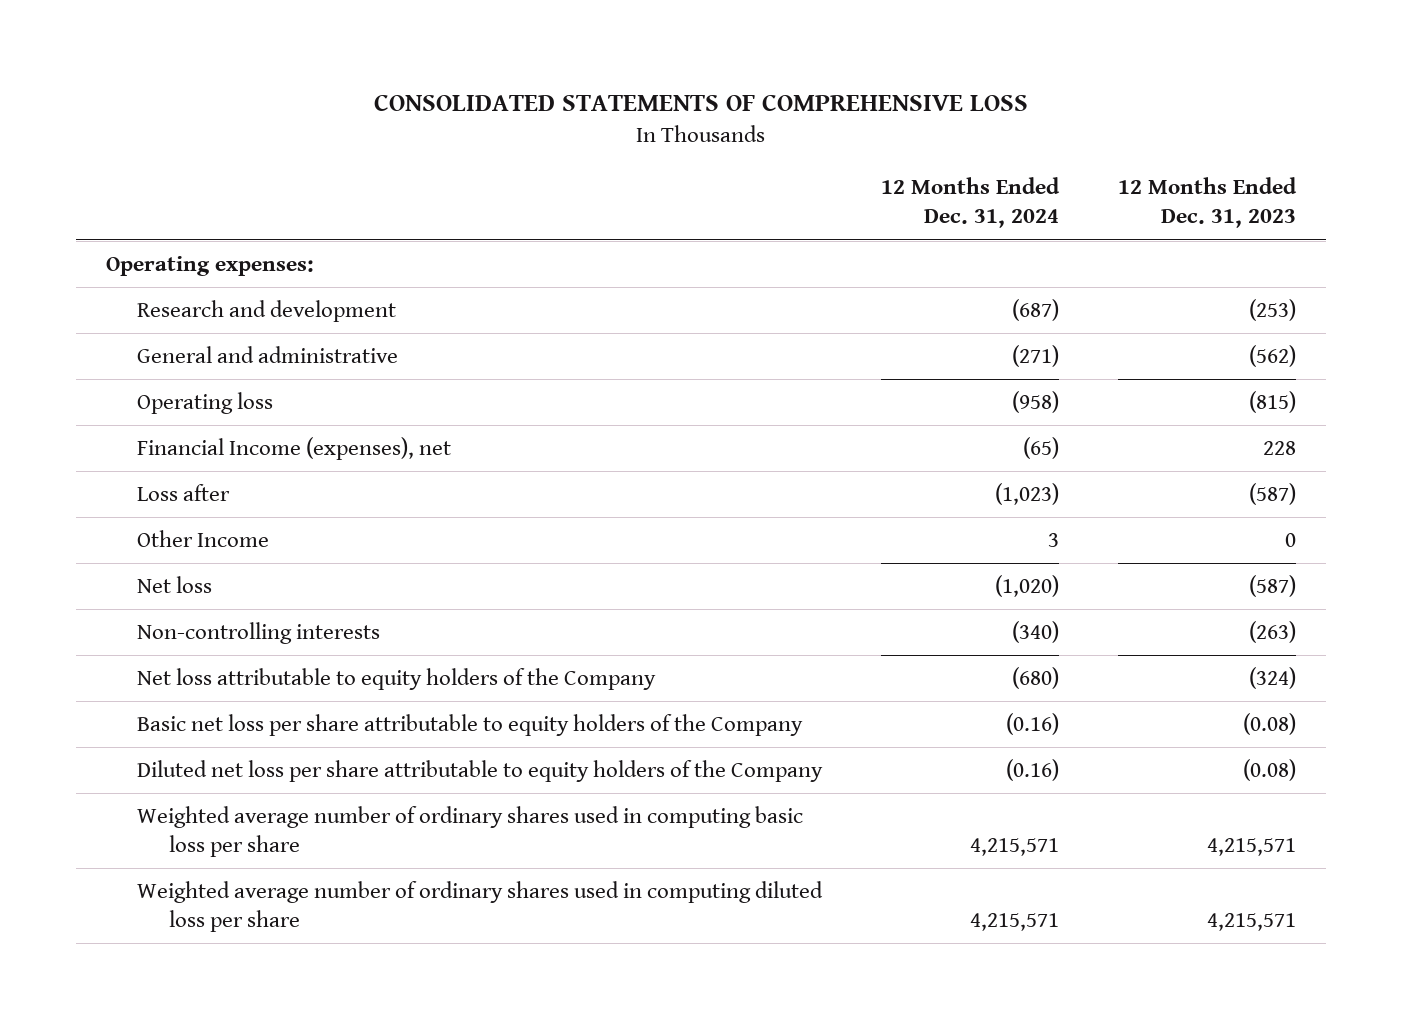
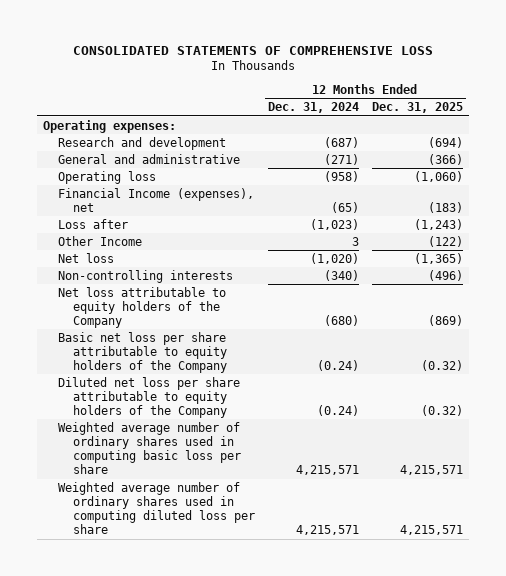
- | 12 Months Ended Dec. 31, 2024 | 12 Months Ended Dec. 31, 2023
+ | 12 Months Ended Dec. 31, 2024 | 12 Months Ended Dec. 31, 2025
- Basic net loss per share attributable to equity holders of the Company | (0.16) | (0.08)
- Diluted net loss per share attributable to equity holders of the Company | (0.16) | (0.08)
+ Basic net loss per share attributable to equity holders of the Company | (0.24) | (0.32)
+ Diluted net loss per share attributable to equity holders of the Company | (0.24) | (0.32)

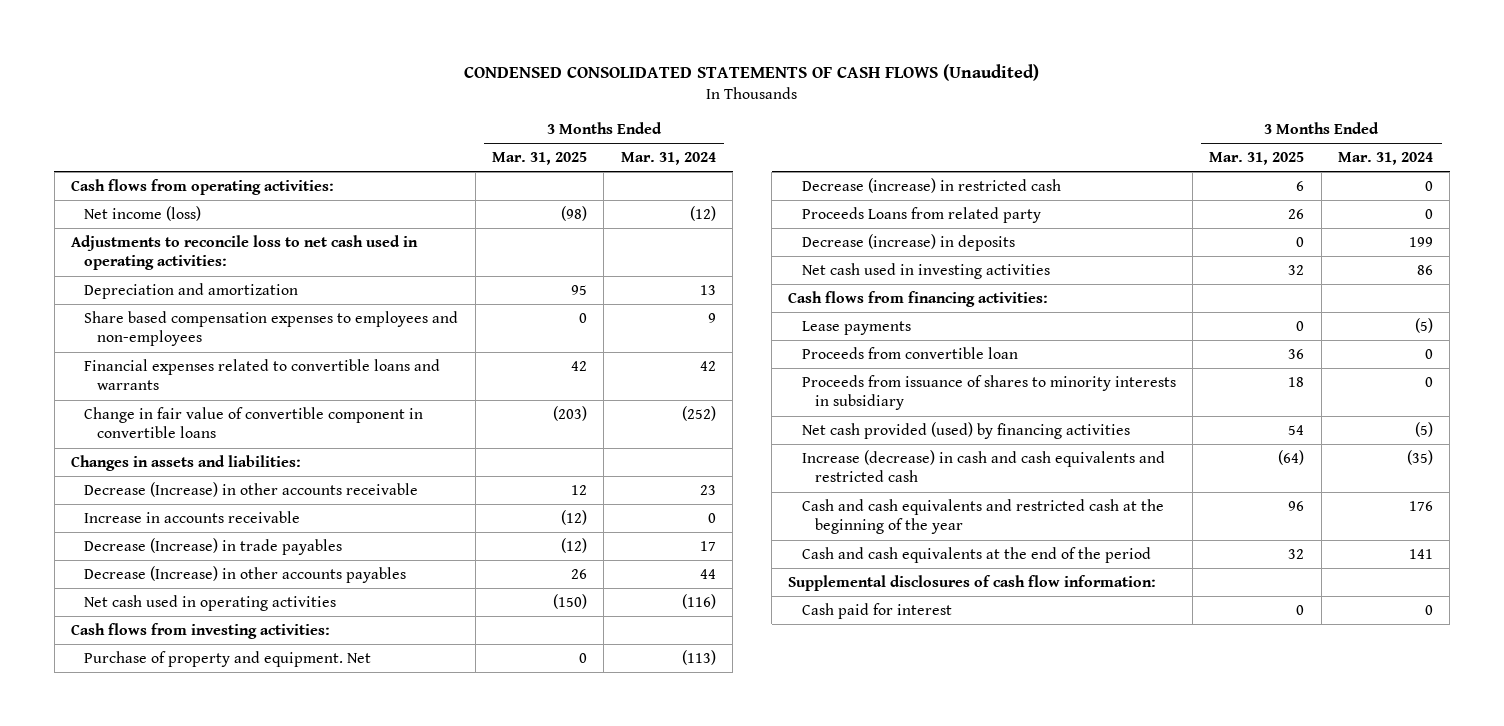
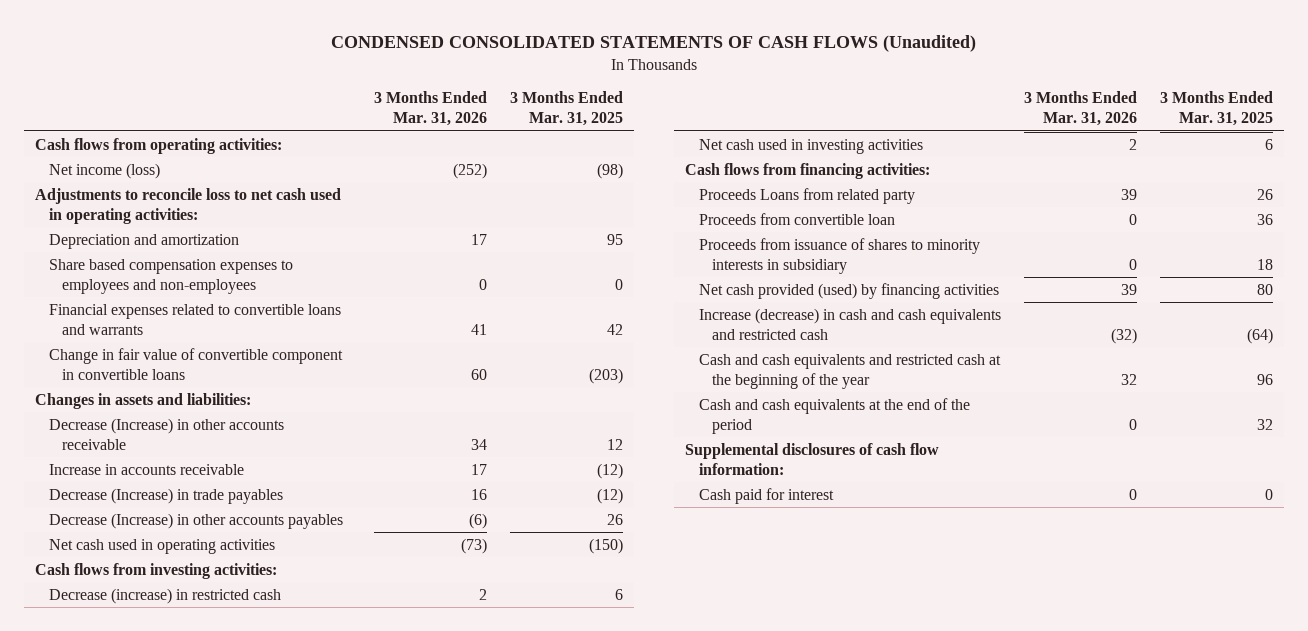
- | 3 Months Ended Mar. 31, 2025 | 3 Months Ended Mar. 31, 2024
+ | 3 Months Ended Mar. 31, 2026 | 3 Months Ended Mar. 31, 2025
- Purchase of property and equipment. Net | 0 | (113)
- Decrease (increase) in deposits | 0 | 199
- Net cash used in investing activities | 32 | 86
+ Net cash used in investing activities | 2 | 6
- Lease payments | 0 | (5)
moved down: Proceeds Loans from related party | 39 | 26
- Net cash provided (used) by financing activities | 54 | (5)
+ Net cash provided (used) by financing activities | 39 | 80

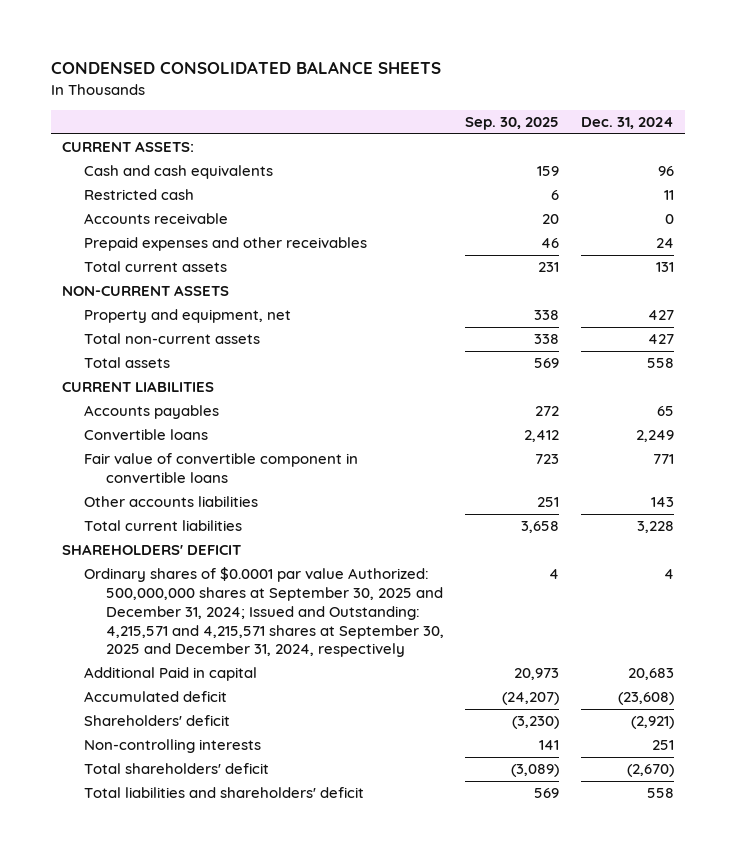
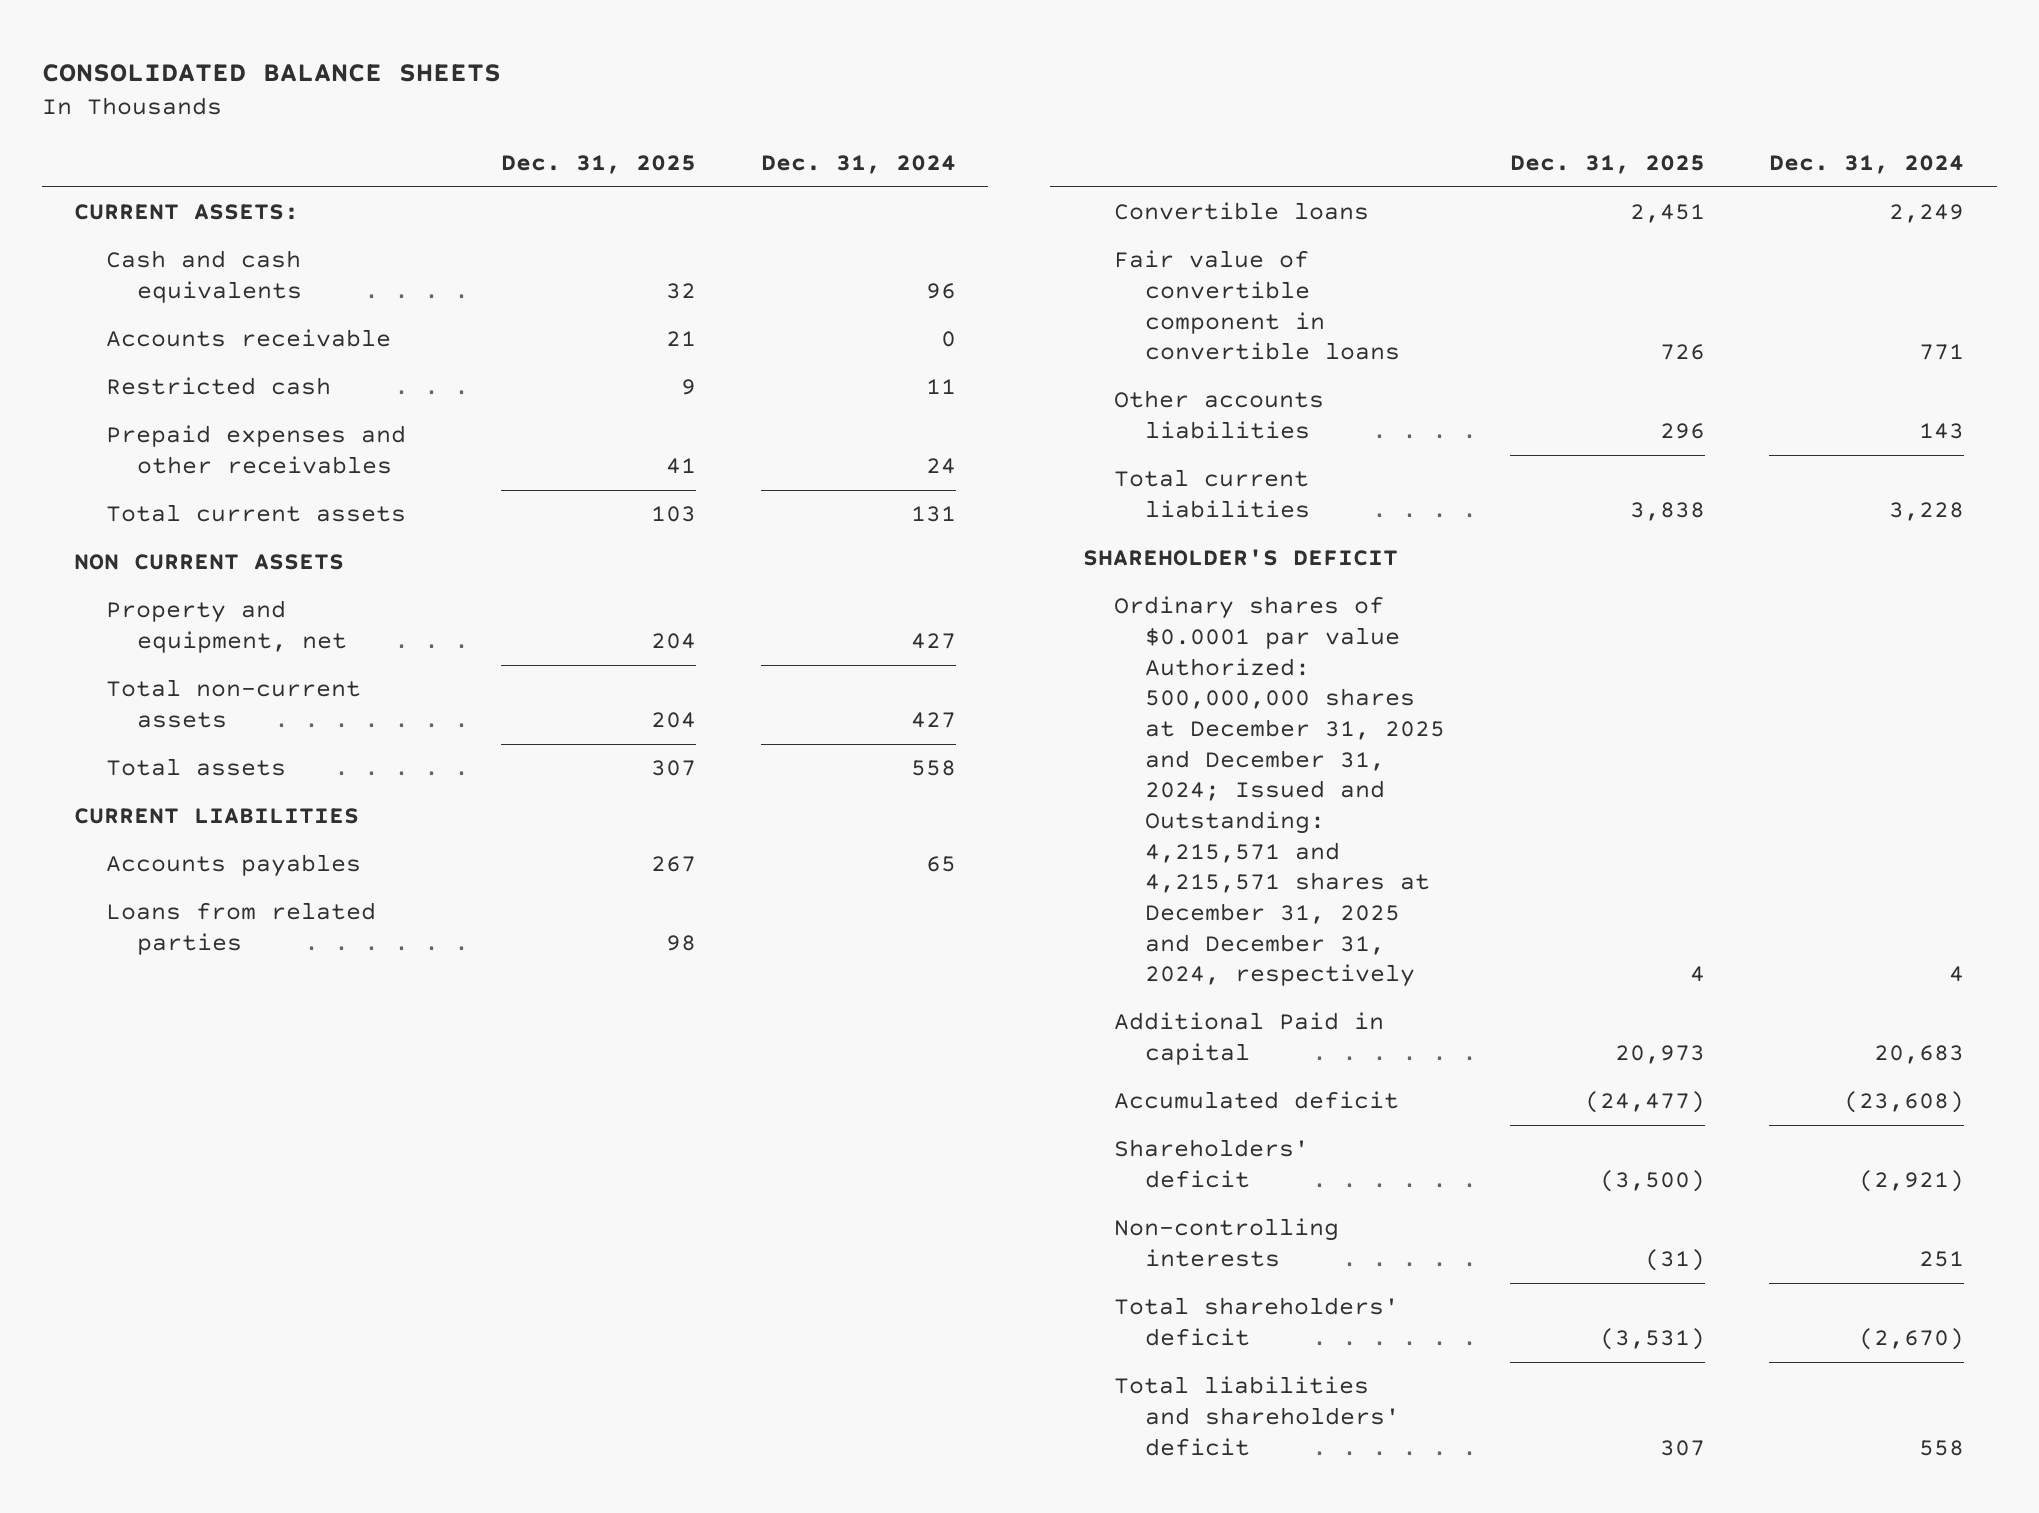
- CONDENSED CONSOLIDATED BALANCE SHEETS
+ CONSOLIDATED BALANCE SHEETS
- | Sep. 30, 2025 | Dec. 31, 2024
+ | Dec. 31, 2025 | Dec. 31, 2024
moved down: Restricted cash | 9 | 11
- NON-CURRENT ASSETS
+ NON CURRENT ASSETS
+ Loans from related parties | 98 |
- SHAREHOLDERS' DEFICIT
- Ordinary shares of $0.0001 par value Authorized: 500,000,000 shares at September 30, 2025 and December 31, 2024; Issued and Outstanding: 4,215,571 and 4,215,571 shares at September 30, 2025 and December 31, 2024, respectively | 4 | 4
+ SHAREHOLDER'S DEFICIT
+ Ordinary shares of $0.0001 par value Authorized: 500,000,000 shares at December 31, 2025 and December 31, 2024; Issued and Outstanding: 4,215,571 and 4,215,571 shares at December 31, 2025 and December 31, 2024, respectively | 4 | 4

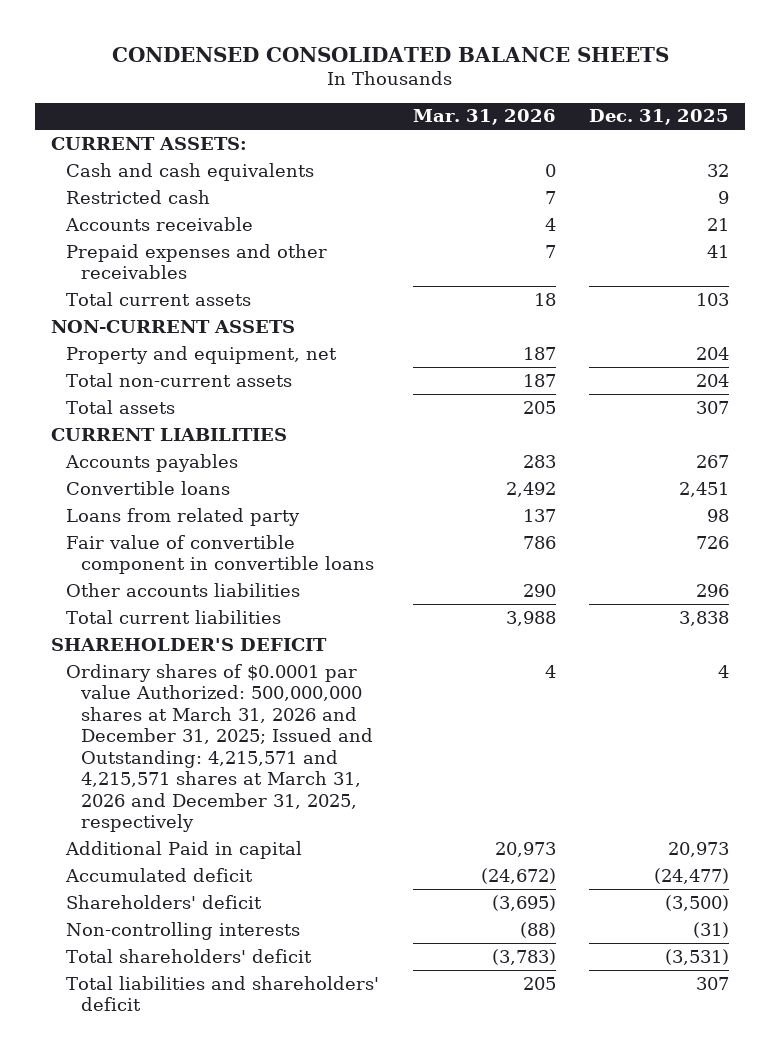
- CONSOLIDATED BALANCE SHEETS
+ CONDENSED CONSOLIDATED BALANCE SHEETS
- | Dec. 31, 2025 | Dec. 31, 2024
+ | Mar. 31, 2026 | Dec. 31, 2025
moved down: Accounts receivable | 4 | 21
- NON CURRENT ASSETS
+ NON-CURRENT ASSETS
- Loans from related parties | 98 |
+ Loans from related party | 137 | 98
- Ordinary shares of $0.0001 par value Authorized: 500,000,000 shares at December 31, 2025 and December 31, 2024; Issued and Outstanding: 4,215,571 and 4,215,571 shares at December 31, 2025 and December 31, 2024, respectively | 4 | 4
+ Ordinary shares of $0.0001 par value Authorized: 500,000,000 shares at March 31, 2026 and December 31, 2025; Issued and Outstanding: 4,215,571 and 4,215,571 shares at March 31, 2026 and December 31, 2025, respectively | 4 | 4

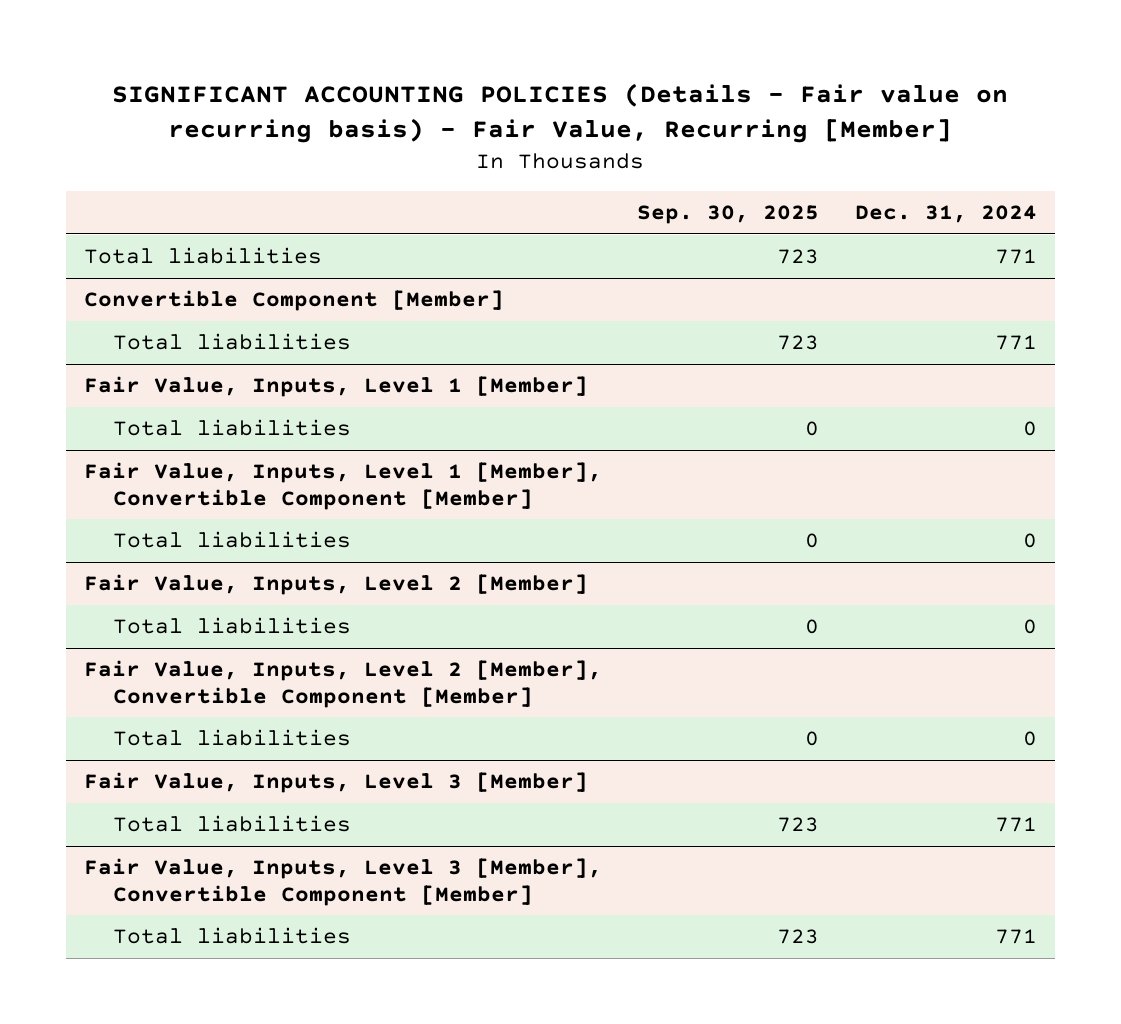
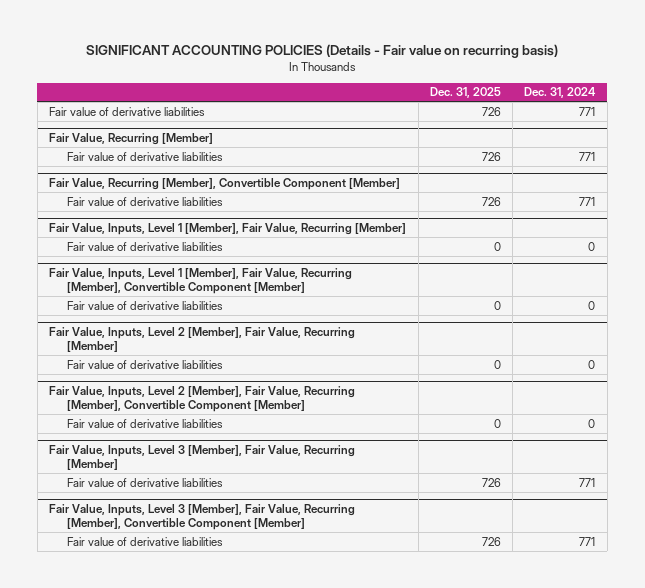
- SIGNIFICANT ACCOUNTING POLICIES (Details - Fair value on recurring basis) - Fair Value, Recurring [Member]
+ SIGNIFICANT ACCOUNTING POLICIES (Details - Fair value on recurring basis)
- | Sep. 30, 2025 | Dec. 31, 2024
+ | Dec. 31, 2025 | Dec. 31, 2024
- Total liabilities | 723 | 771
- Convertible Component [Member]
- Total liabilities | 723 | 771
- Fair Value, Inputs, Level 1 [Member]
- Total liabilities | 0 | 0
- Fair Value, Inputs, Level 1 [Member], Convertible Component [Member]
- Total liabilities | 0 | 0
- Fair Value, Inputs, Level 2 [Member]
- Total liabilities | 0 | 0
- Fair Value, Inputs, Level 2 [Member], Convertible Component [Member]
- Total liabilities | 0 | 0
- Fair Value, Inputs, Level 3 [Member]
- Total liabilities | 723 | 771
- Fair Value, Inputs, Level 3 [Member], Convertible Component [Member]
- Total liabilities | 723 | 771
+ Fair value of derivative liabilities | 726 | 771
+ Fair Value, Recurring [Member]
+ Fair value of derivative liabilities | 726 | 771
+ Fair Value, Recurring [Member], Convertible Component [Member]
+ Fair value of derivative liabilities | 726 | 771
+ Fair Value, Inputs, Level 1 [Member], Fair Value, Recurring [Member]
+ Fair value of derivative liabilities | 0 | 0
+ Fair Value, Inputs, Level 1 [Member], Fair Value, Recurring [Member], Convertible Component [Member]
+ Fair value of derivative liabilities | 0 | 0
+ Fair Value, Inputs, Level 2 [Member], Fair Value, Recurring [Member]
+ Fair value of derivative liabilities | 0 | 0
+ Fair Value, Inputs, Level 2 [Member], Fair Value, Recurring [Member], Convertible Component [Member]
+ Fair value of derivative liabilities | 0 | 0
+ Fair Value, Inputs, Level 3 [Member], Fair Value, Recurring [Member]
+ Fair value of derivative liabilities | 726 | 771
+ Fair Value, Inputs, Level 3 [Member], Fair Value, Recurring [Member], Convertible Component [Member]
+ Fair value of derivative liabilities | 726 | 771

